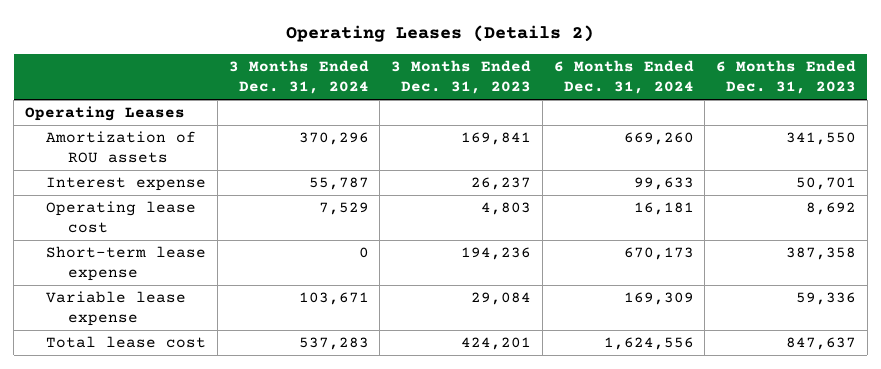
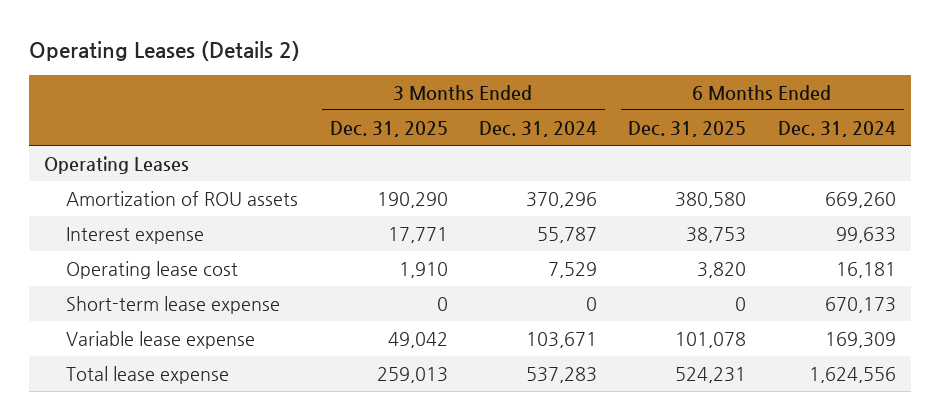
- | 3 Months Ended Dec. 31, 2024 | 3 Months Ended Dec. 31, 2023 | 6 Months Ended Dec. 31, 2024 | 6 Months Ended Dec. 31, 2023
+ | 3 Months Ended Dec. 31, 2025 | 3 Months Ended Dec. 31, 2024 | 6 Months Ended Dec. 31, 2025 | 6 Months Ended Dec. 31, 2024
- Total lease cost | 537,283 | 424,201 | 1,624,556 | 847,637
+ Total lease expense | 259,013 | 537,283 | 524,231 | 1,624,556

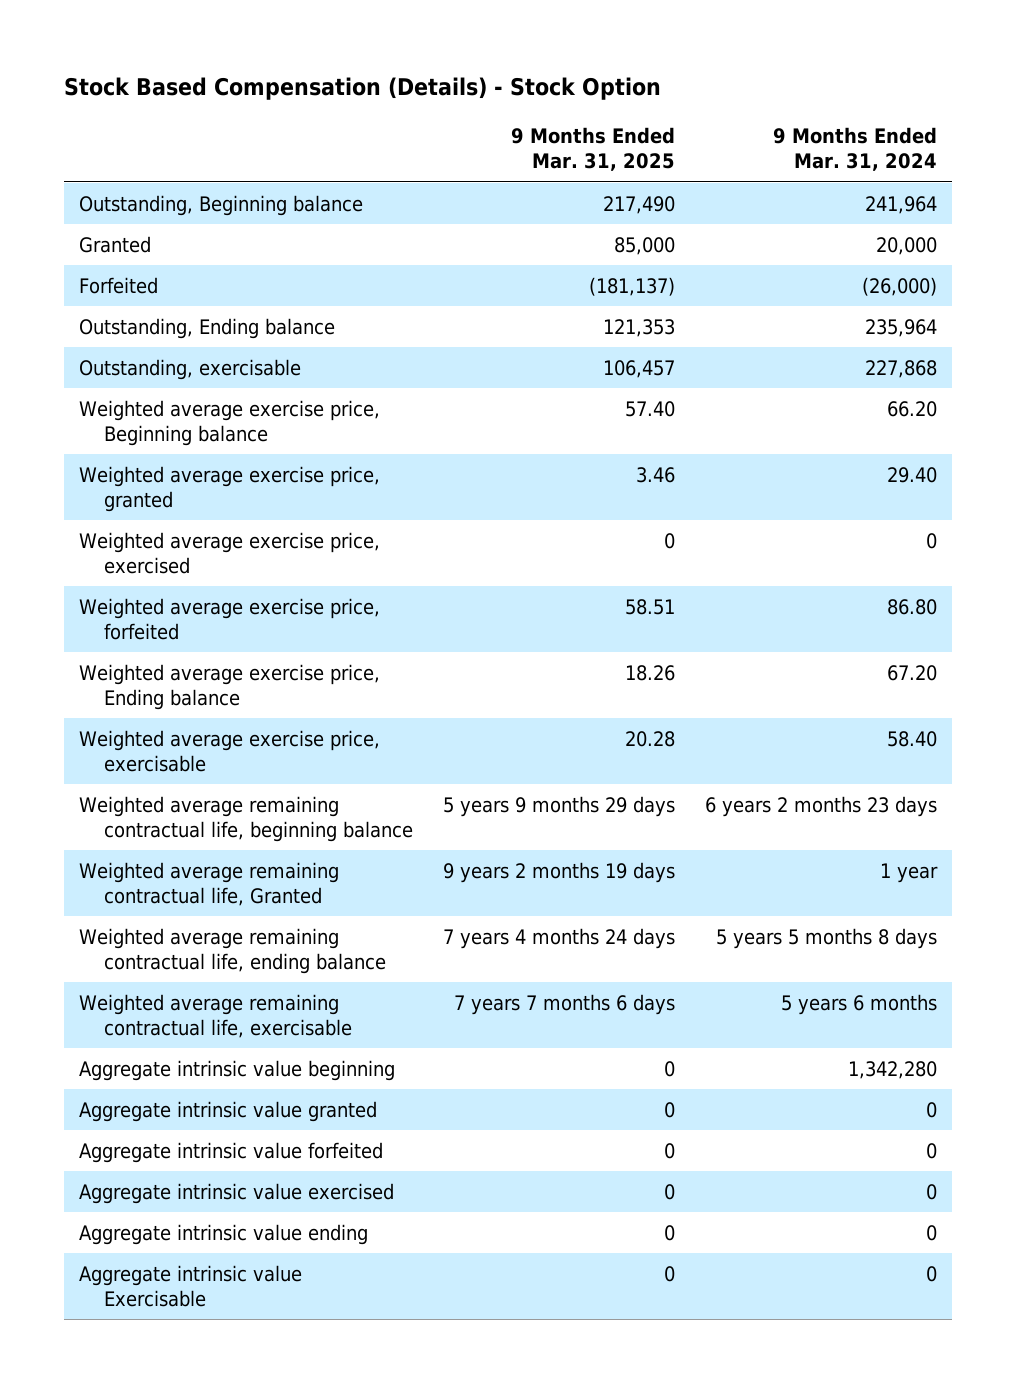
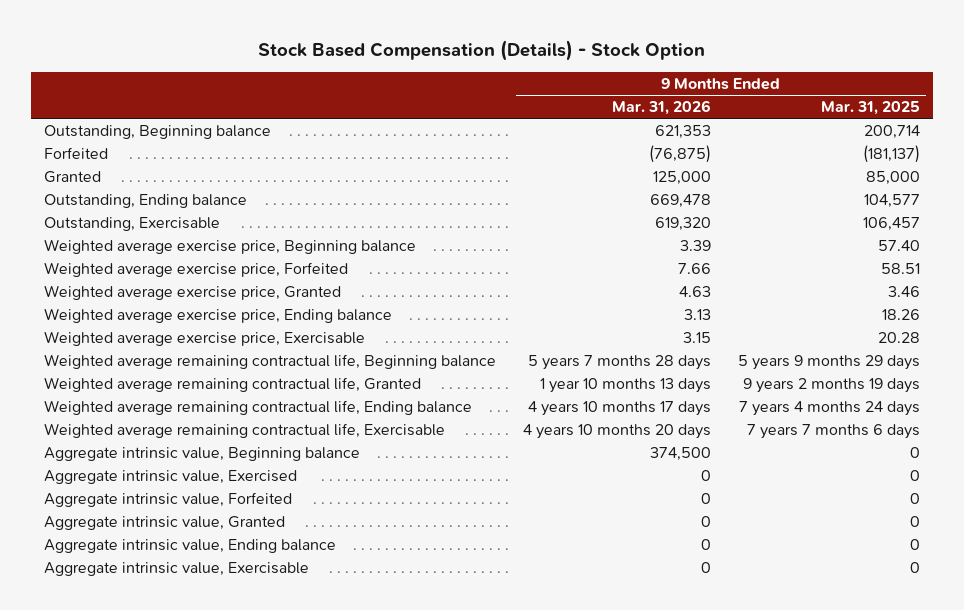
- | 9 Months Ended Mar. 31, 2025 | 9 Months Ended Mar. 31, 2024
+ | 9 Months Ended Mar. 31, 2026 | 9 Months Ended Mar. 31, 2025
- Outstanding, Beginning balance | 217,490 | 241,964
+ Outstanding, Beginning balance | 621,353 | 200,714
- Outstanding, Ending balance | 121,353 | 235,964
- Outstanding, exercisable | 106,457 | 227,868
moved down: Granted | 125,000 | 85,000
+ Outstanding, Ending balance | 669,478 | 104,577
+ Outstanding, Exercisable | 619,320 | 106,457
- Weighted average exercise price, granted | 3.46 | 29.40
- Weighted average exercise price, exercised | 0 | 0
- Weighted average exercise price, forfeited | 58.51 | 86.80
+ Weighted average exercise price, Forfeited | 7.66 | 58.51
+ Weighted average exercise price, Granted | 4.63 | 3.46
- Weighted average exercise price, exercisable | 20.28 | 58.40
- Weighted average remaining contractual life, beginning balance | 5 years 9 months 29 days | 6 years 2 months 23 days
+ Weighted average exercise price, Exercisable | 3.15 | 20.28
+ Weighted average remaining contractual life, Beginning balance | 5 years 7 months 28 days | 5 years 9 months 29 days
- Weighted average remaining contractual life, ending balance | 7 years 4 months 24 days | 5 years 5 months 8 days
- Weighted average remaining contractual life, exercisable | 7 years 7 months 6 days | 5 years 6 months
- Aggregate intrinsic value beginning | 0 | 1,342,280
- Aggregate intrinsic value granted | 0 | 0
- Aggregate intrinsic value forfeited | 0 | 0
- Aggregate intrinsic value exercised | 0 | 0
- Aggregate intrinsic value ending | 0 | 0
- Aggregate intrinsic value Exercisable | 0 | 0
+ Weighted average remaining contractual life, Ending balance | 4 years 10 months 17 days | 7 years 4 months 24 days
+ Weighted average remaining contractual life, Exercisable | 4 years 10 months 20 days | 7 years 7 months 6 days
+ Aggregate intrinsic value, Beginning balance | 374,500 | 0
+ Aggregate intrinsic value, Exercised | 0 | 0
+ Aggregate intrinsic value, Forfeited | 0 | 0
+ Aggregate intrinsic value, Granted | 0 | 0
+ Aggregate intrinsic value, Ending balance | 0 | 0
+ Aggregate intrinsic value, Exercisable | 0 | 0

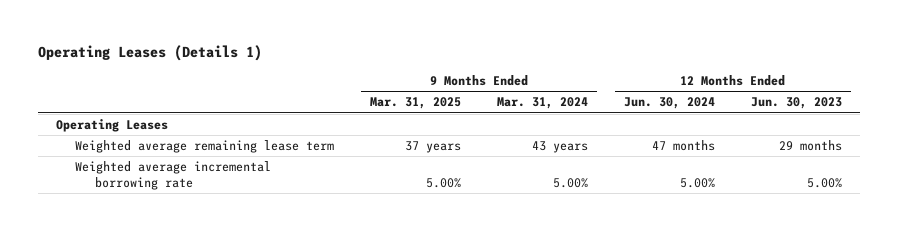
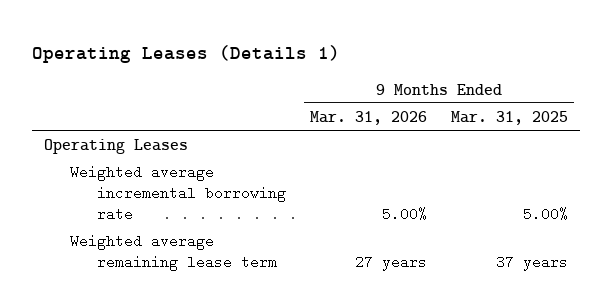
- | 9 Months Ended Mar. 31, 2025 | 9 Months Ended Mar. 31, 2024 | 12 Months Ended Jun. 30, 2024 | 12 Months Ended Jun. 30, 2023
+ | 9 Months Ended Mar. 31, 2026 | 9 Months Ended Mar. 31, 2025
moved down: Weighted average remaining lease term | 27 years | 37 years

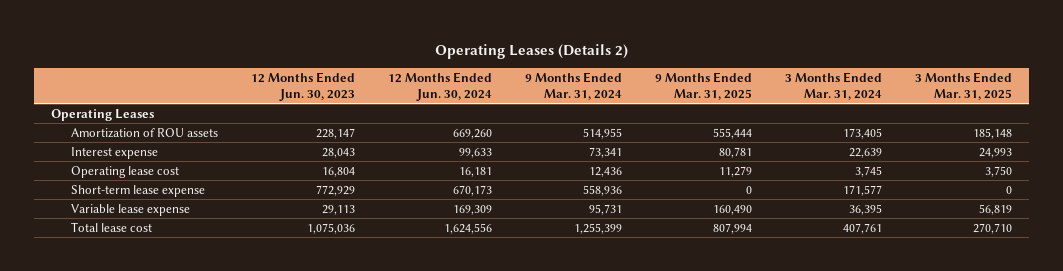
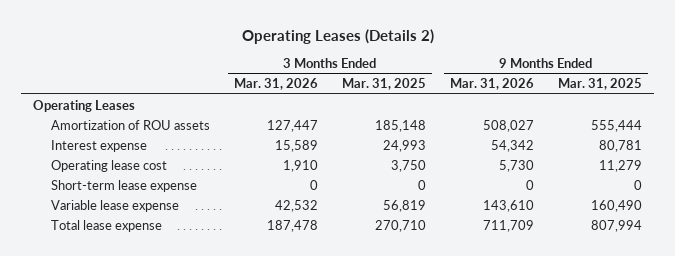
- | 12 Months Ended Jun. 30, 2023 | 12 Months Ended Jun. 30, 2024 | 9 Months Ended Mar. 31, 2024 | 9 Months Ended Mar. 31, 2025 | 3 Months Ended Mar. 31, 2024 | 3 Months Ended Mar. 31, 2025
+ | 3 Months Ended Mar. 31, 2026 | 3 Months Ended Mar. 31, 2025 | 9 Months Ended Mar. 31, 2026 | 9 Months Ended Mar. 31, 2025
- Total lease cost | 1,075,036 | 1,624,556 | 1,255,399 | 807,994 | 407,761 | 270,710
+ Total lease expense | 187,478 | 270,710 | 711,709 | 807,994

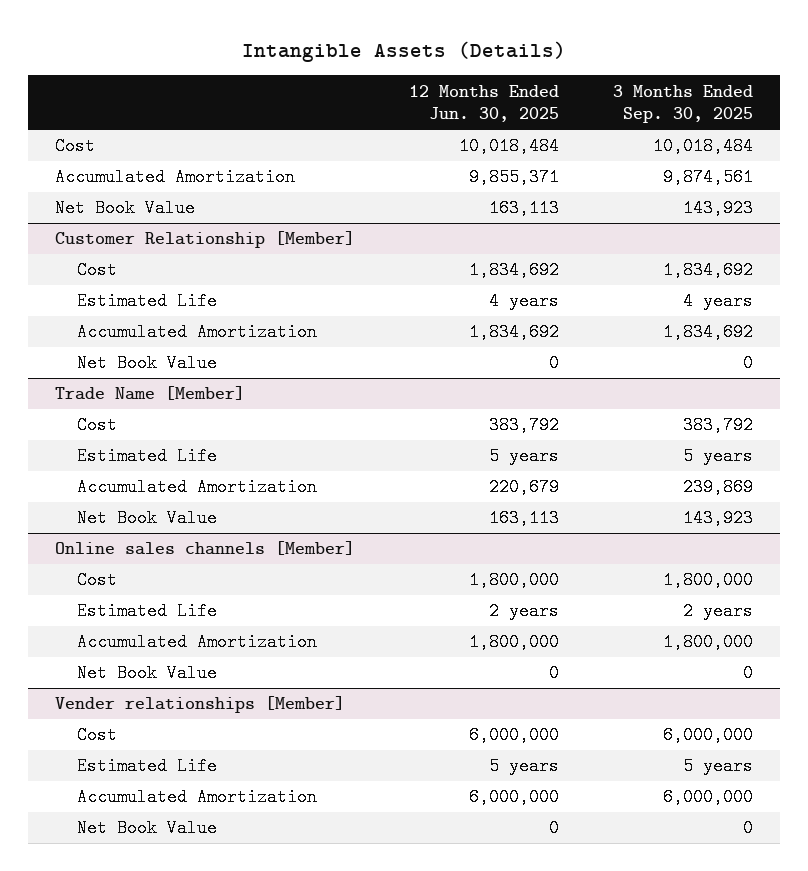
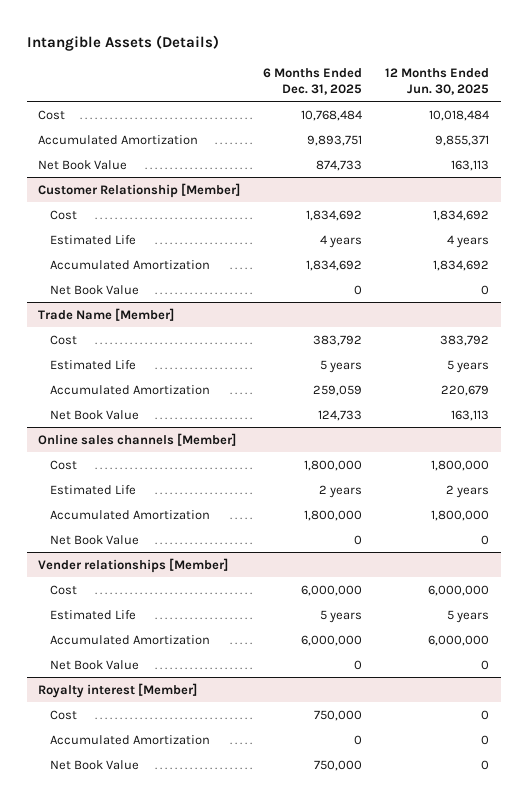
- | 12 Months Ended Jun. 30, 2025 | 3 Months Ended Sep. 30, 2025
+ | 6 Months Ended Dec. 31, 2025 | 12 Months Ended Jun. 30, 2025
+ Royalty interest [Member]
+ Cost | 750,000 | 0
+ Accumulated Amortization | 0 | 0
+ Net Book Value | 750,000 | 0

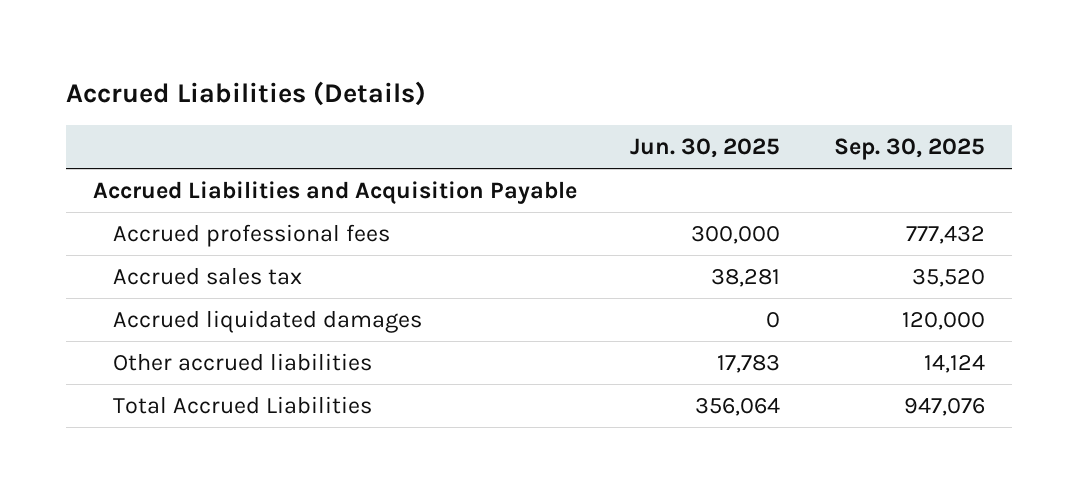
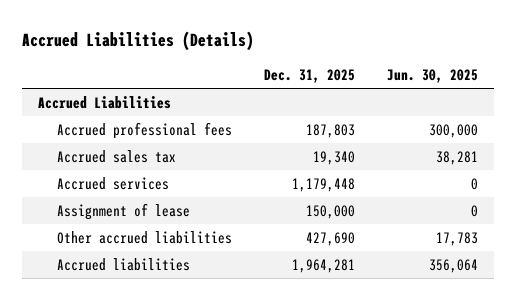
- | Jun. 30, 2025 | Sep. 30, 2025
+ | Dec. 31, 2025 | Jun. 30, 2025
- Accrued Liabilities and Acquisition Payable
+ Accrued Liabilities
- Accrued liquidated damages | 0 | 120,000
+ Accrued services | 1,179,448 | 0
+ Assignment of lease | 150,000 | 0
- Total Accrued Liabilities | 356,064 | 947,076
+ Accrued liabilities | 1,964,281 | 356,064

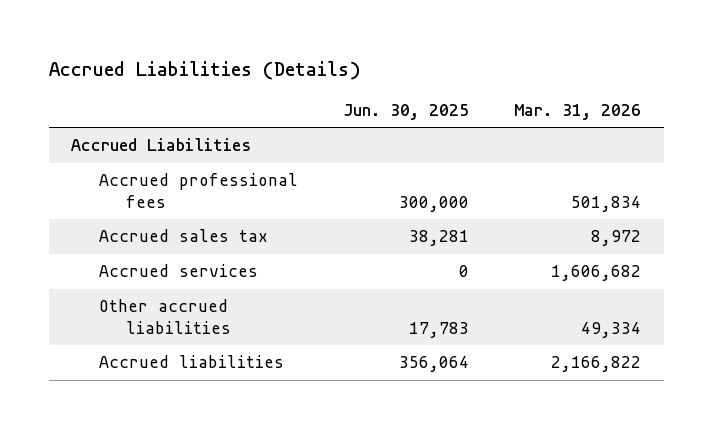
- | Dec. 31, 2025 | Jun. 30, 2025
+ | Jun. 30, 2025 | Mar. 31, 2026
- Assignment of lease | 150,000 | 0

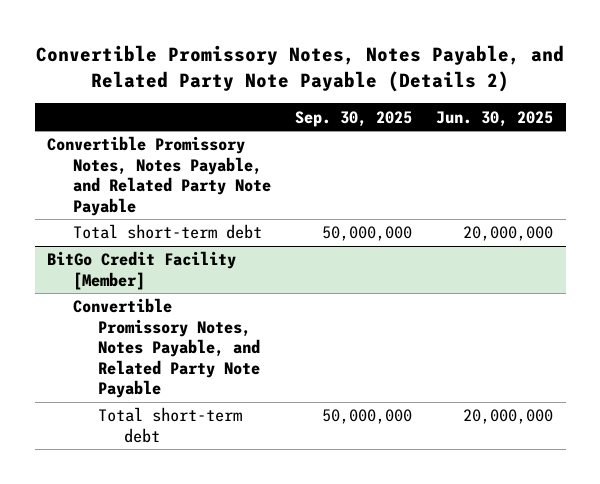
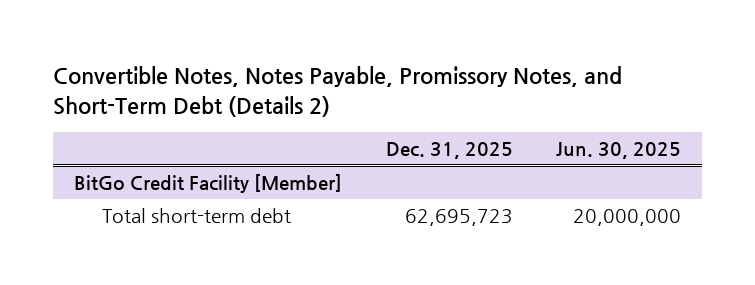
- Convertible Promissory Notes, Notes Payable, and Related Party Note Payable (Details 2)
+ Convertible Notes, Notes Payable, Promissory Notes, and Short-Term Debt (Details 2)
- | Sep. 30, 2025 | Jun. 30, 2025
+ | Dec. 31, 2025 | Jun. 30, 2025
- Convertible Promissory Notes, Notes Payable, and Related Party Note Payable
- Total short-term debt | 50,000,000 | 20,000,000
@ BitGo Credit Facility [Member]
- Convertible Promissory Notes, Notes Payable, and Related Party Note Payable

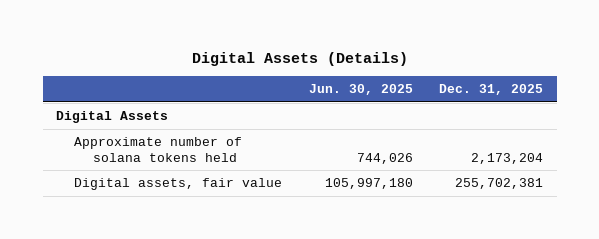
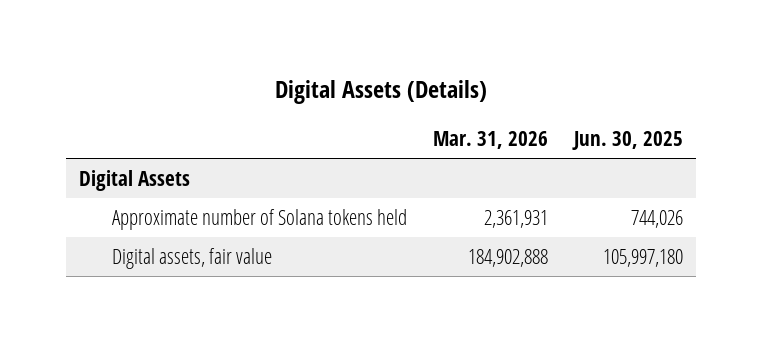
- | Jun. 30, 2025 | Dec. 31, 2025
+ | Mar. 31, 2026 | Jun. 30, 2025
- Approximate number of solana tokens held | 744,026 | 2,173,204
+ Approximate number of Solana tokens held | 2,361,931 | 744,026

